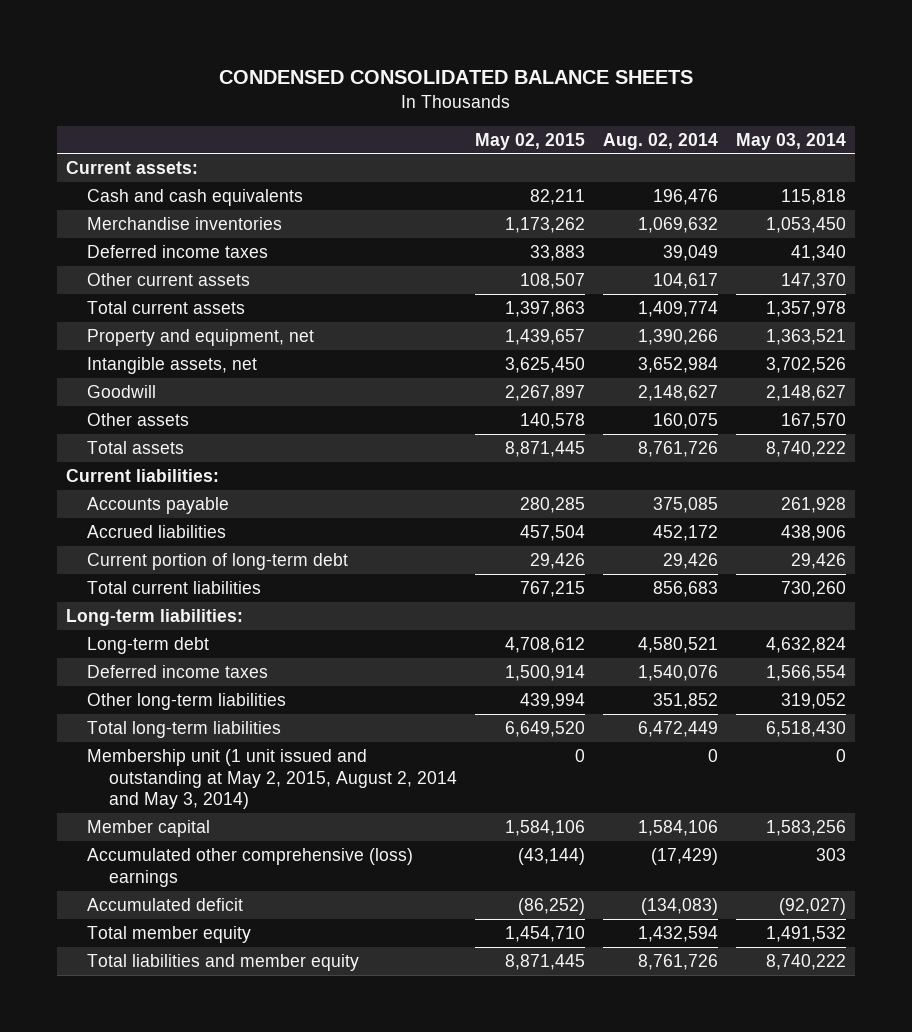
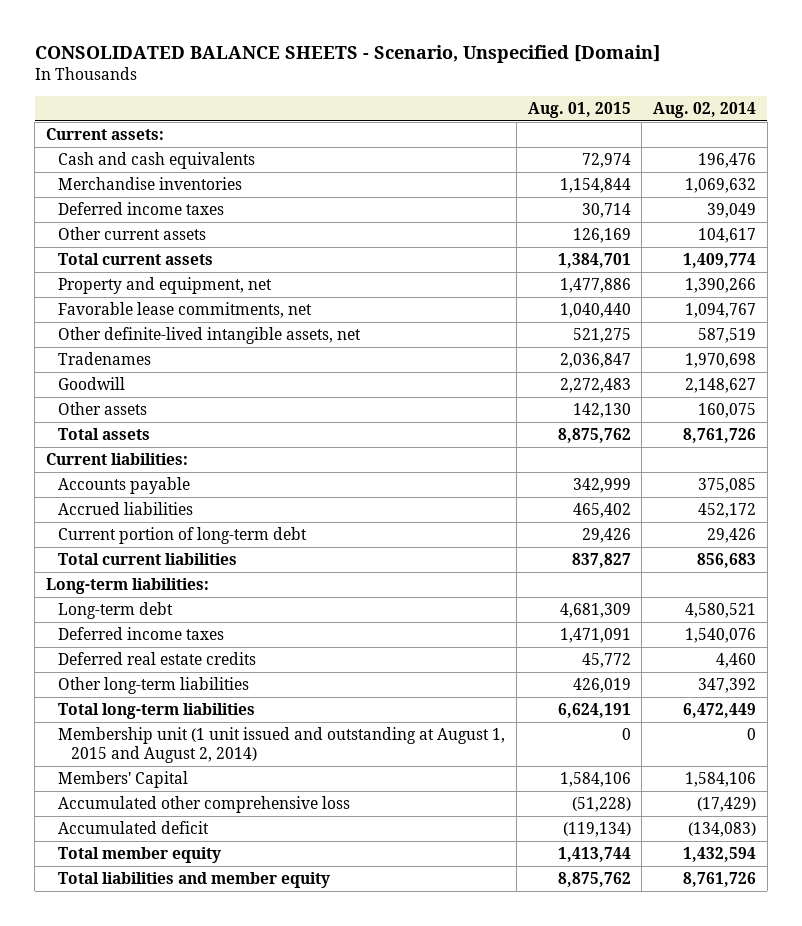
- CONDENSED CONSOLIDATED BALANCE SHEETS
+ CONSOLIDATED BALANCE SHEETS - Scenario, Unspecified [Domain]
- | May 02, 2015 | Aug. 02, 2014 | May 03, 2014
+ | Aug. 01, 2015 | Aug. 02, 2014
- Intangible assets, net | 3,625,450 | 3,652,984 | 3,702,526
+ Favorable lease commitments, net | 1,040,440 | 1,094,767
+ Other definite-lived intangible assets, net | 521,275 | 587,519
+ Tradenames | 2,036,847 | 1,970,698
- Other long-term liabilities | 439,994 | 351,852 | 319,052
+ Deferred real estate credits | 45,772 | 4,460
+ Other long-term liabilities | 426,019 | 347,392
- Membership unit (1 unit issued and outstanding at May 2, 2015, August 2, 2014 and May 3, 2014) | 0 | 0 | 0
- Member capital | 1,584,106 | 1,584,106 | 1,583,256
- Accumulated other comprehensive (loss) earnings | (43,144) | (17,429) | 303
+ Membership unit (1 unit issued and outstanding at August 1, 2015 and August 2, 2014) | 0 | 0
+ Members' Capital | 1,584,106 | 1,584,106
+ Accumulated other comprehensive loss | (51,228) | (17,429)

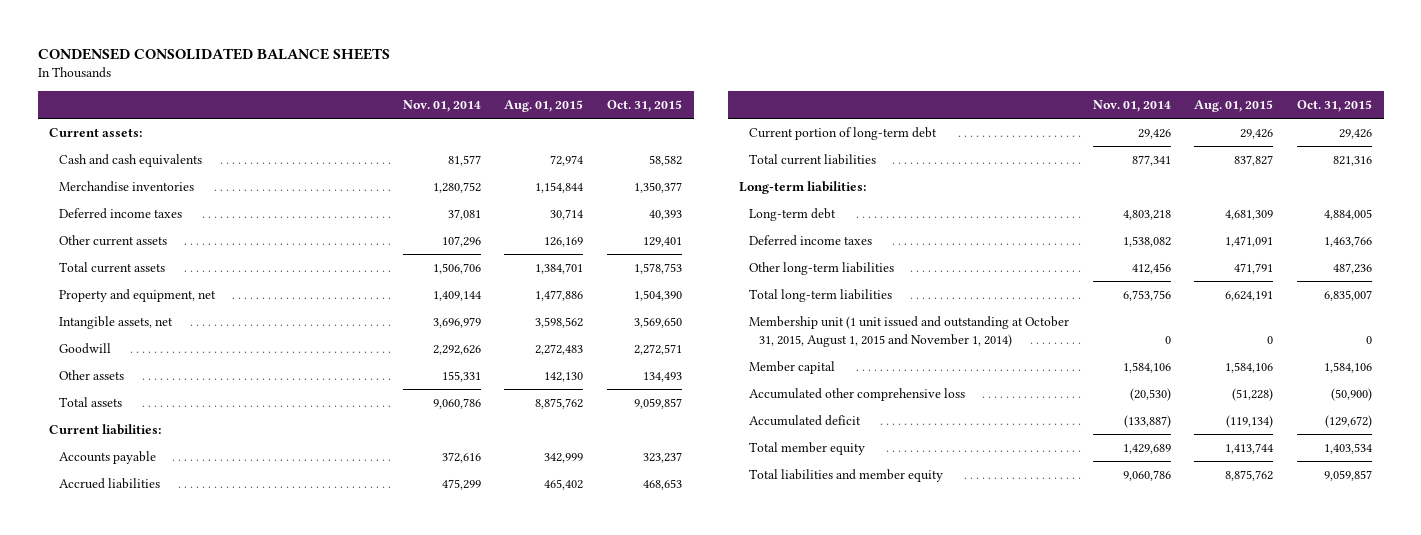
- CONSOLIDATED BALANCE SHEETS - Scenario, Unspecified [Domain]
+ CONDENSED CONSOLIDATED BALANCE SHEETS
- | Aug. 01, 2015 | Aug. 02, 2014
+ | Nov. 01, 2014 | Aug. 01, 2015 | Oct. 31, 2015
- Favorable lease commitments, net | 1,040,440 | 1,094,767
- Other definite-lived intangible assets, net | 521,275 | 587,519
- Tradenames | 2,036,847 | 1,970,698
+ Intangible assets, net | 3,696,979 | 3,598,562 | 3,569,650
- Deferred real estate credits | 45,772 | 4,460
- Other long-term liabilities | 426,019 | 347,392
+ Other long-term liabilities | 412,456 | 471,791 | 487,236
- Membership unit (1 unit issued and outstanding at August 1, 2015 and August 2, 2014) | 0 | 0
- Members' Capital | 1,584,106 | 1,584,106
+ Membership unit (1 unit issued and outstanding at October 31, 2015, August 1, 2015 and November 1, 2014) | 0 | 0 | 0
+ Member capital | 1,584,106 | 1,584,106 | 1,584,106

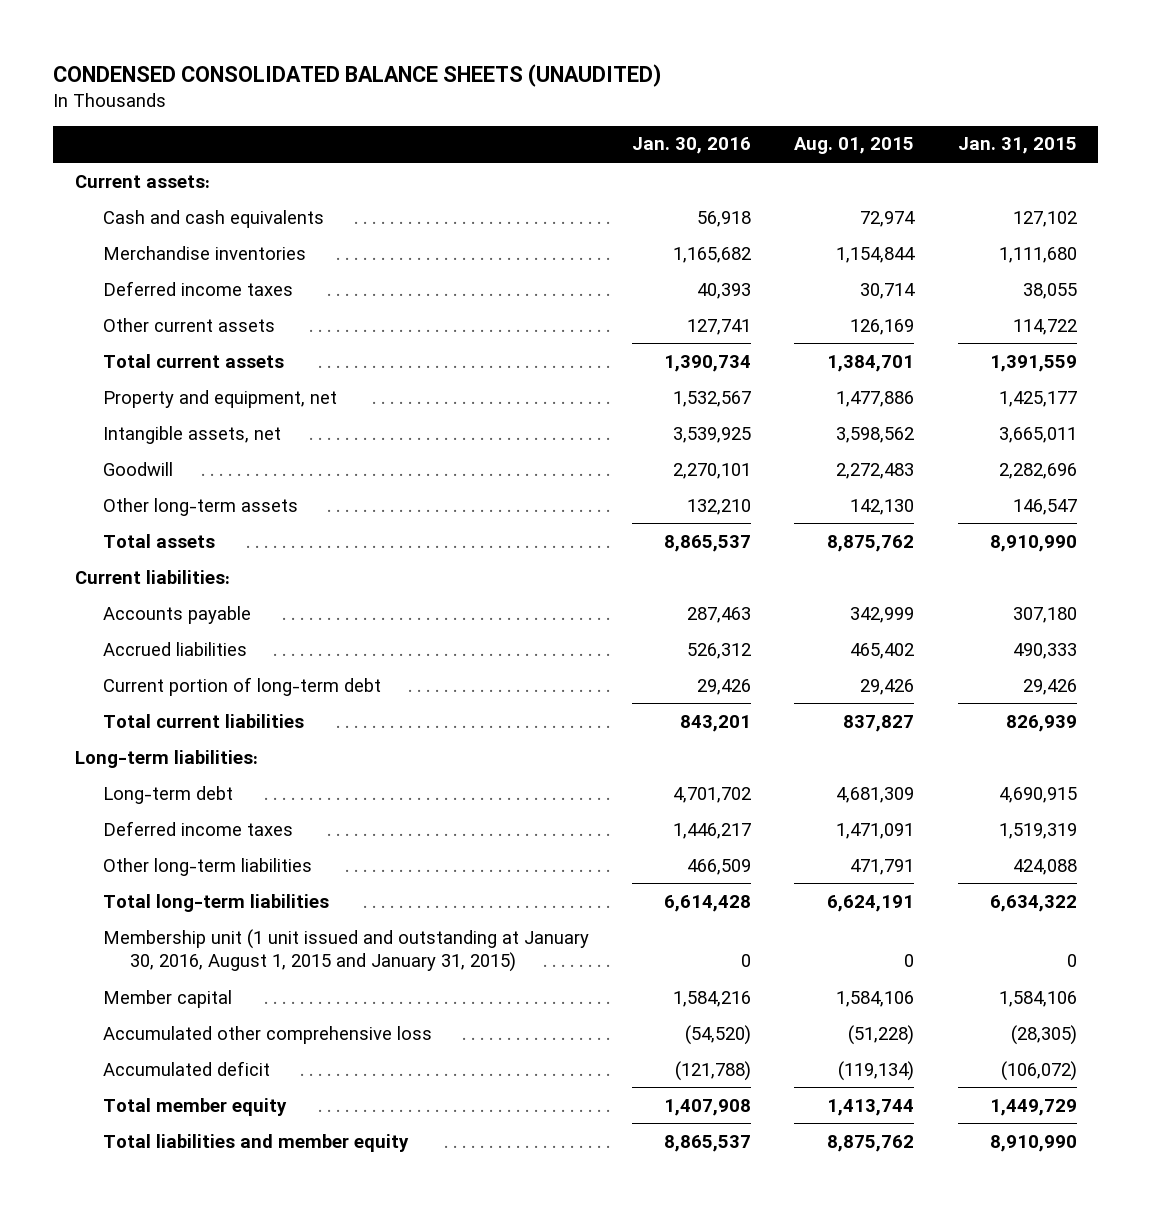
- CONDENSED CONSOLIDATED BALANCE SHEETS
+ CONDENSED CONSOLIDATED BALANCE SHEETS (UNAUDITED)
- | Nov. 01, 2014 | Aug. 01, 2015 | Oct. 31, 2015
+ | Jan. 30, 2016 | Aug. 01, 2015 | Jan. 31, 2015
- Other assets | 155,331 | 142,130 | 134,493
+ Other long-term assets | 132,210 | 142,130 | 146,547
- Membership unit (1 unit issued and outstanding at October 31, 2015, August 1, 2015 and November 1, 2014) | 0 | 0 | 0
+ Membership unit (1 unit issued and outstanding at January 30, 2016, August 1, 2015 and January 31, 2015) | 0 | 0 | 0

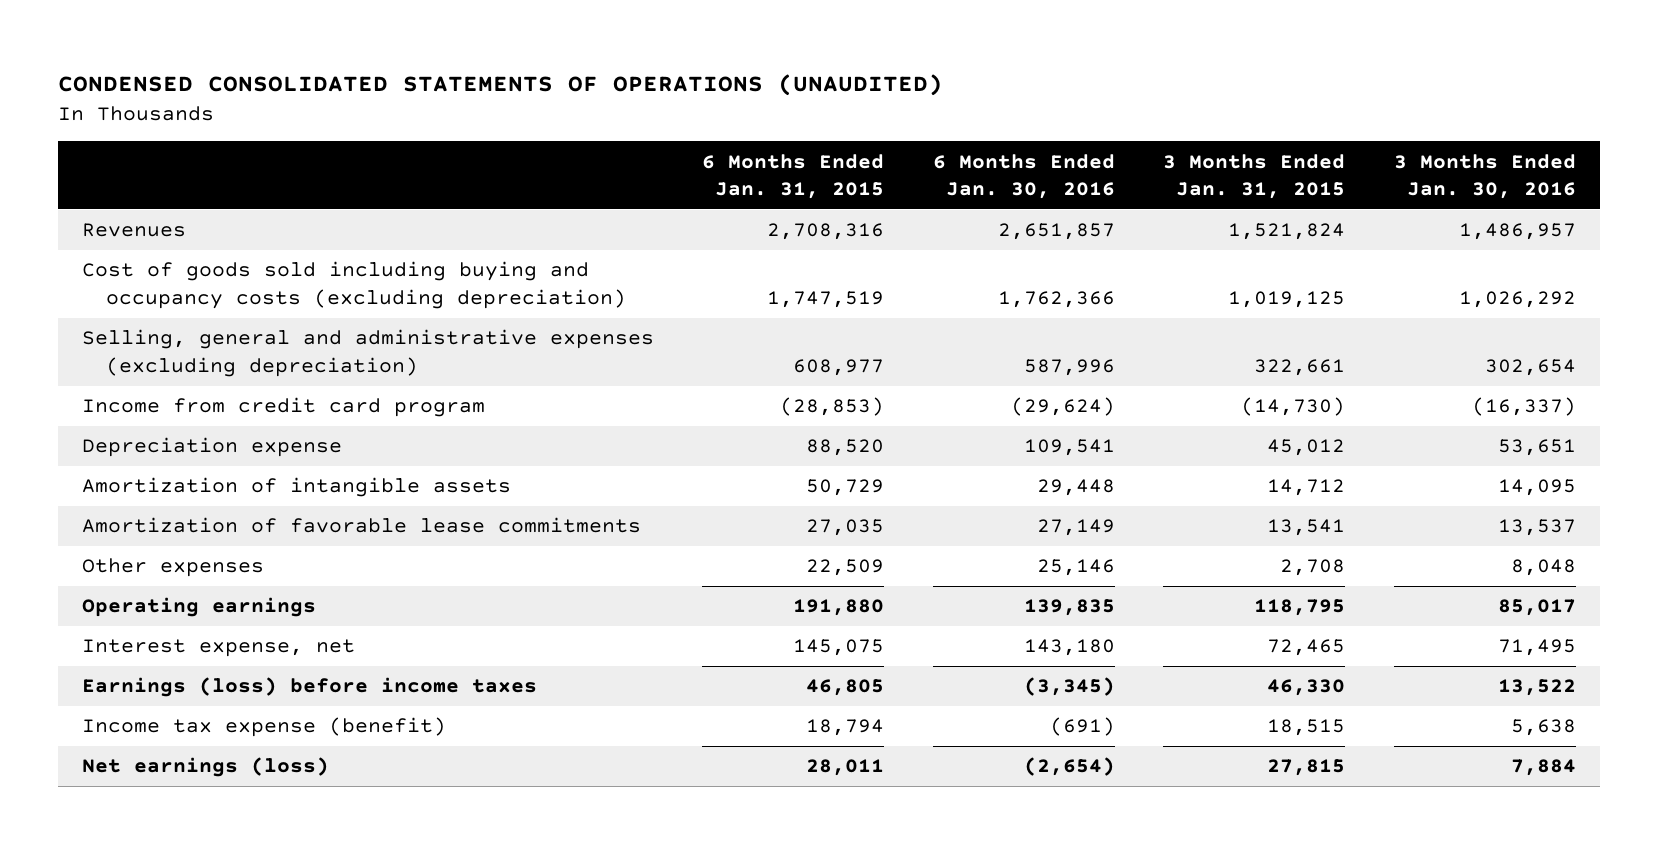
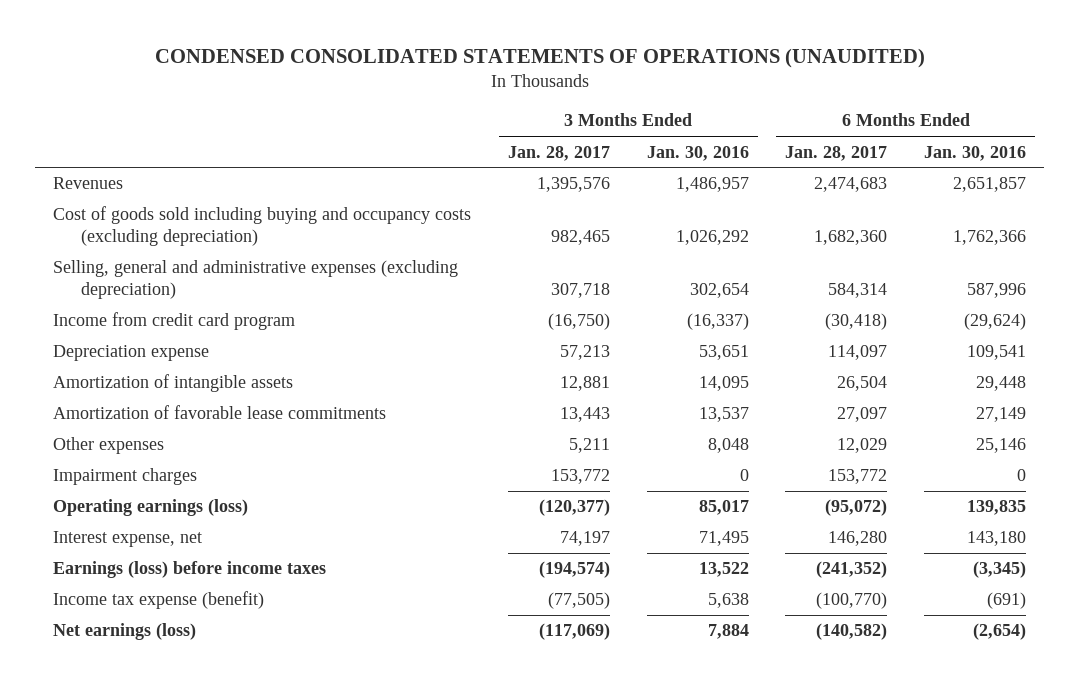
- | 6 Months Ended Jan. 31, 2015 | 6 Months Ended Jan. 30, 2016 | 3 Months Ended Jan. 31, 2015 | 3 Months Ended Jan. 30, 2016
+ | 3 Months Ended Jan. 28, 2017 | 3 Months Ended Jan. 30, 2016 | 6 Months Ended Jan. 28, 2017 | 6 Months Ended Jan. 30, 2016
- Operating earnings | 191,880 | 139,835 | 118,795 | 85,017
+ Impairment charges | 153,772 | 0 | 153,772 | 0
+ Operating earnings (loss) | (120,377) | 85,017 | (95,072) | 139,835

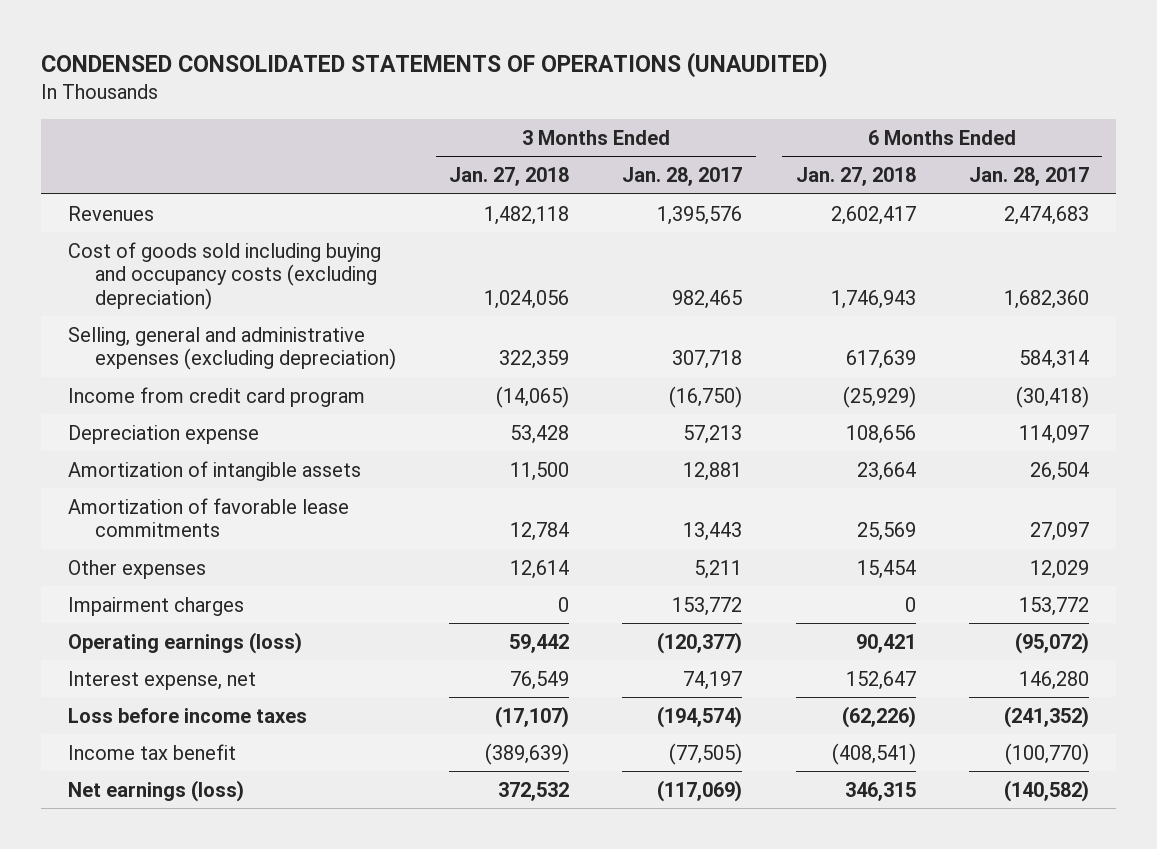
- | 3 Months Ended Jan. 28, 2017 | 3 Months Ended Jan. 30, 2016 | 6 Months Ended Jan. 28, 2017 | 6 Months Ended Jan. 30, 2016
+ | 3 Months Ended Jan. 27, 2018 | 3 Months Ended Jan. 28, 2017 | 6 Months Ended Jan. 27, 2018 | 6 Months Ended Jan. 28, 2017
- Earnings (loss) before income taxes | (194,574) | 13,522 | (241,352) | (3,345)
- Income tax expense (benefit) | (77,505) | 5,638 | (100,770) | (691)
+ Loss before income taxes | (17,107) | (194,574) | (62,226) | (241,352)
+ Income tax benefit | (389,639) | (77,505) | (408,541) | (100,770)

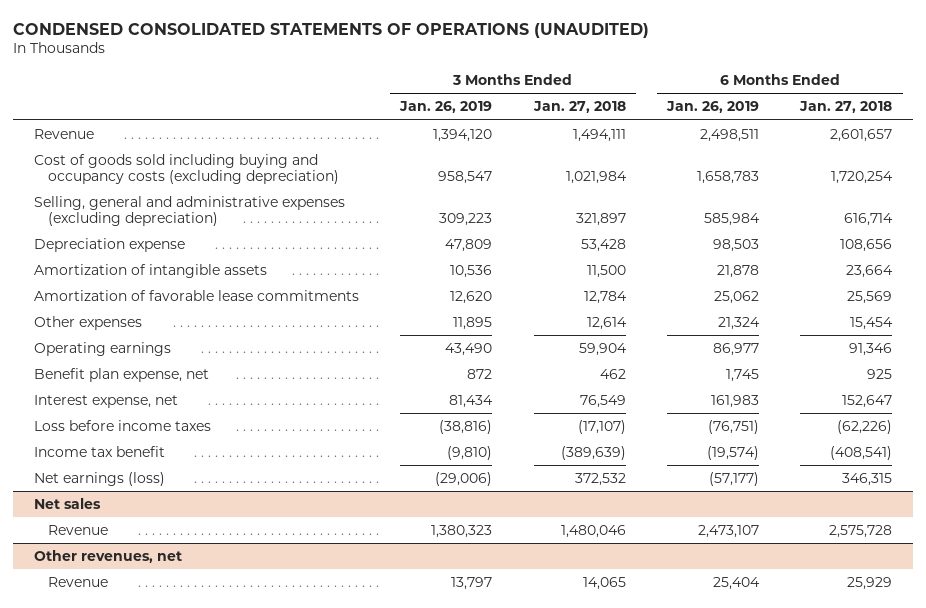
- | 3 Months Ended Jan. 27, 2018 | 3 Months Ended Jan. 28, 2017 | 6 Months Ended Jan. 27, 2018 | 6 Months Ended Jan. 28, 2017
+ | 3 Months Ended Jan. 26, 2019 | 3 Months Ended Jan. 27, 2018 | 6 Months Ended Jan. 26, 2019 | 6 Months Ended Jan. 27, 2018
- Revenues | 1,482,118 | 1,395,576 | 2,602,417 | 2,474,683
- Cost of goods sold including buying and occupancy costs (excluding depreciation) | 1,024,056 | 982,465 | 1,746,943 | 1,682,360
- Selling, general and administrative expenses (excluding depreciation) | 322,359 | 307,718 | 617,639 | 584,314
- Income from credit card program | (14,065) | (16,750) | (25,929) | (30,418)
+ Revenue | 1,394,120 | 1,494,111 | 2,498,511 | 2,601,657
+ Cost of goods sold including buying and occupancy costs (excluding depreciation) | 958,547 | 1,021,984 | 1,658,783 | 1,720,254
+ Selling, general and administrative expenses (excluding depreciation) | 309,223 | 321,897 | 585,984 | 616,714
- Impairment charges | 0 | 153,772 | 0 | 153,772
- Operating earnings (loss) | 59,442 | (120,377) | 90,421 | (95,072)
+ Operating earnings | 43,490 | 59,904 | 86,977 | 91,346
+ Benefit plan expense, net | 872 | 462 | 1,745 | 925
+ Net sales
+ Revenue | 1,380,323 | 1,480,046 | 2,473,107 | 2,575,728
+ Other revenues, net
+ Revenue | 13,797 | 14,065 | 25,404 | 25,929

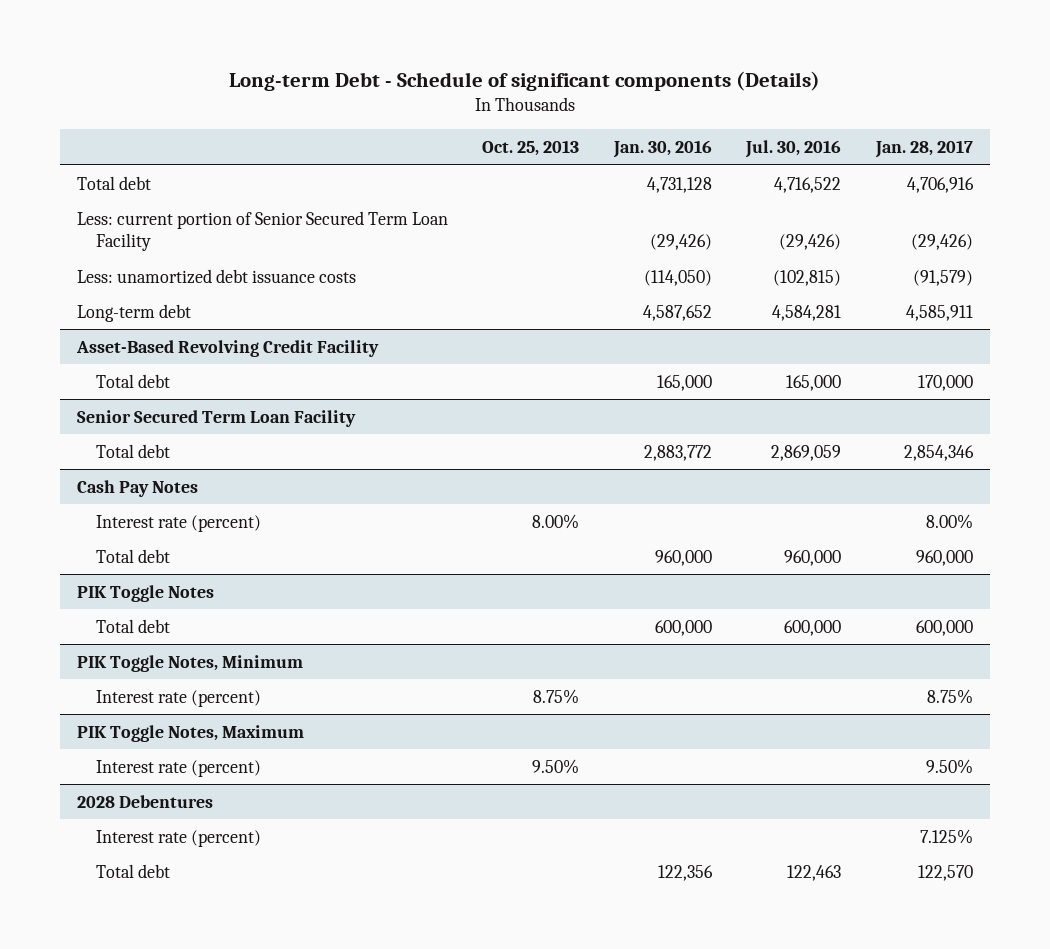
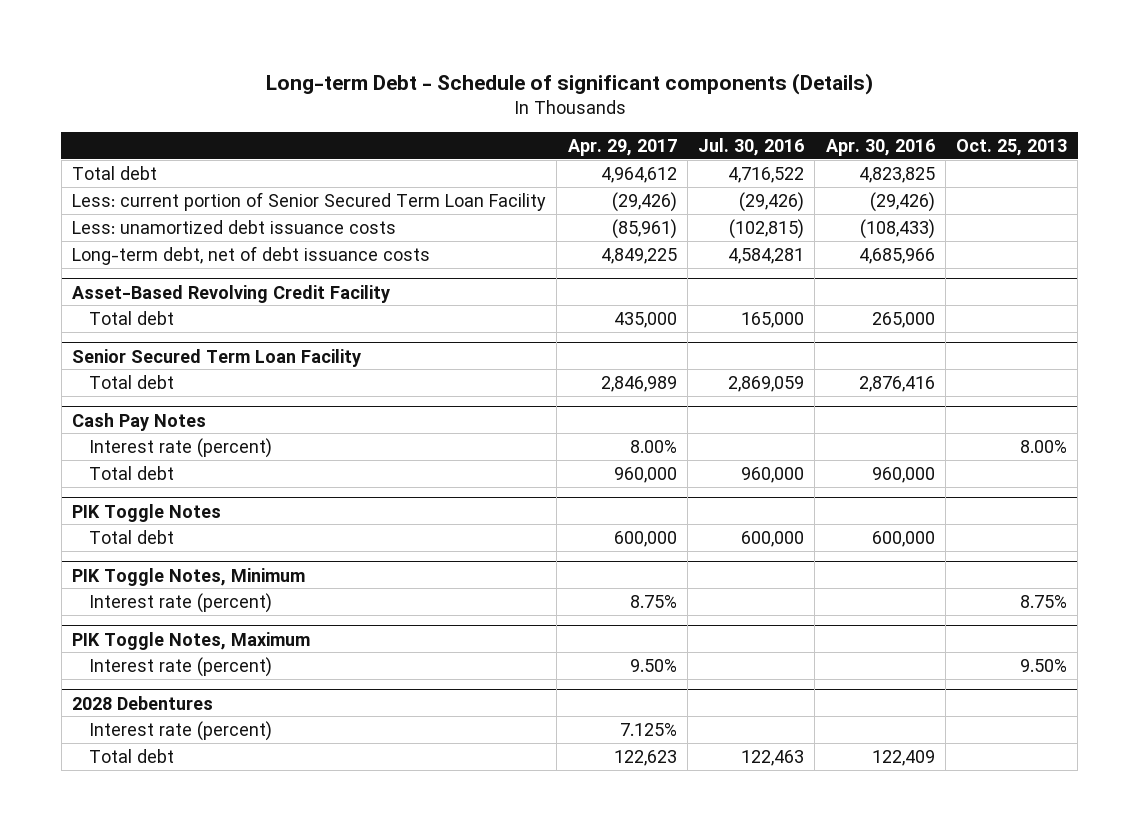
- | Oct. 25, 2013 | Jan. 30, 2016 | Jul. 30, 2016 | Jan. 28, 2017
+ | Apr. 29, 2017 | Jul. 30, 2016 | Apr. 30, 2016 | Oct. 25, 2013
- Long-term debt | | 4,587,652 | 4,584,281 | 4,585,911
+ Long-term debt, net of debt issuance costs | 4,849,225 | 4,584,281 | 4,685,966 |

